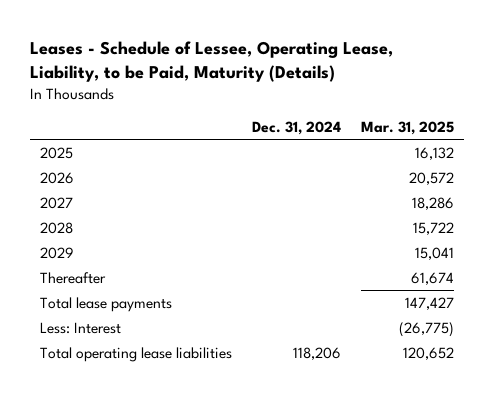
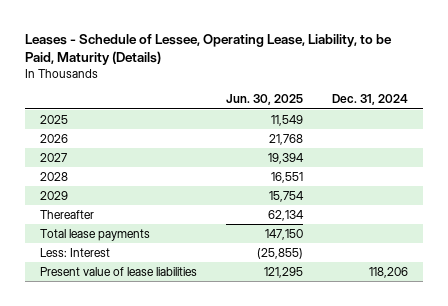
- | Dec. 31, 2024 | Mar. 31, 2025
+ | Jun. 30, 2025 | Dec. 31, 2024
- Total operating lease liabilities | 118,206 | 120,652
+ Present value of lease liabilities | 121,295 | 118,206

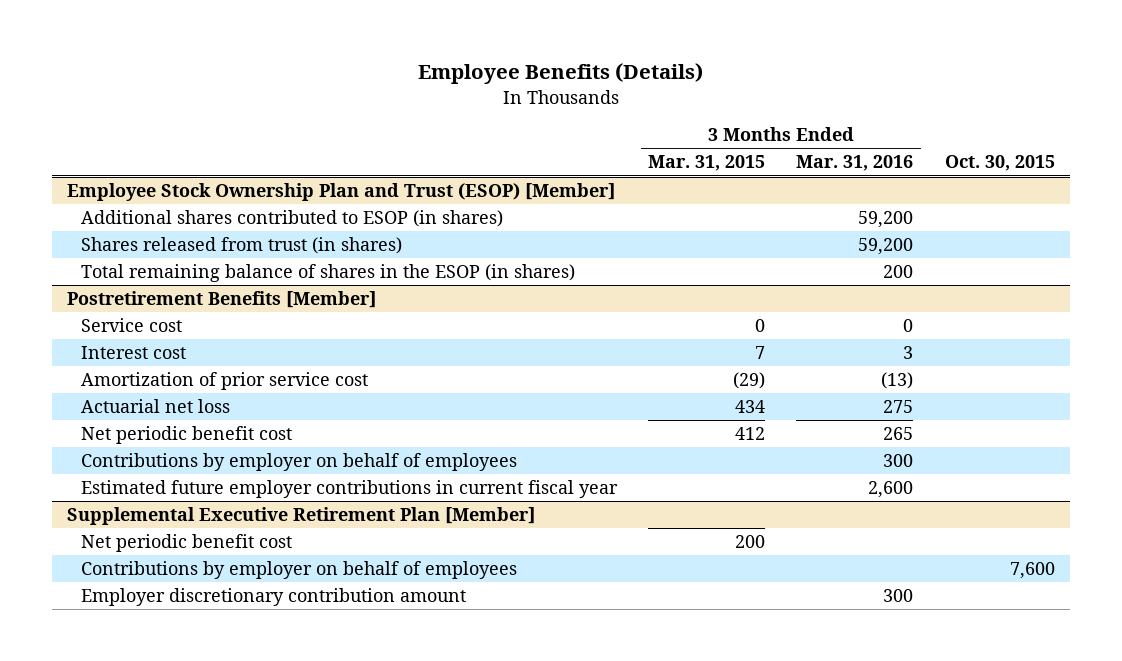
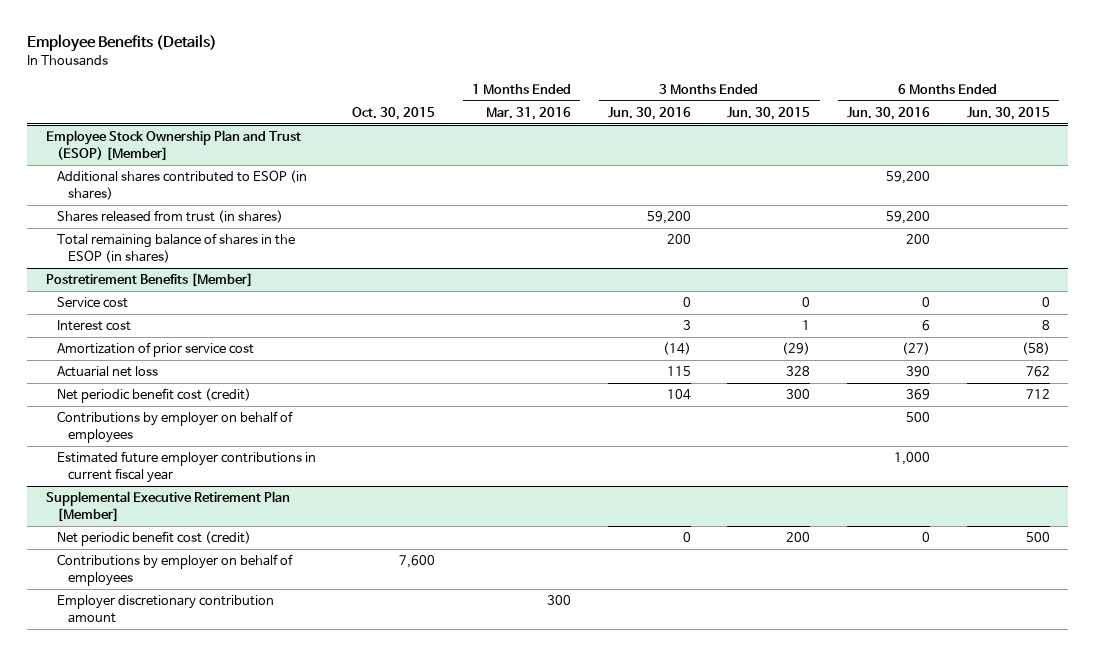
- | 3 Months Ended Mar. 31, 2015 | 3 Months Ended Mar. 31, 2016 | Oct. 30, 2015
+ | Oct. 30, 2015 | 1 Months Ended Mar. 31, 2016 | 3 Months Ended Jun. 30, 2016 | 3 Months Ended Jun. 30, 2015 | 6 Months Ended Jun. 30, 2016 | 6 Months Ended Jun. 30, 2015
@ Postretirement Benefits [Member]
- Net periodic benefit cost | 412 | 265 |
+ Net periodic benefit cost (credit) | | | 104 | 300 | 369 | 712
@ Supplemental Executive Retirement Plan [Member]
- Net periodic benefit cost | 200 | |
+ Net periodic benefit cost (credit) | | | 0 | 200 | 0 | 500

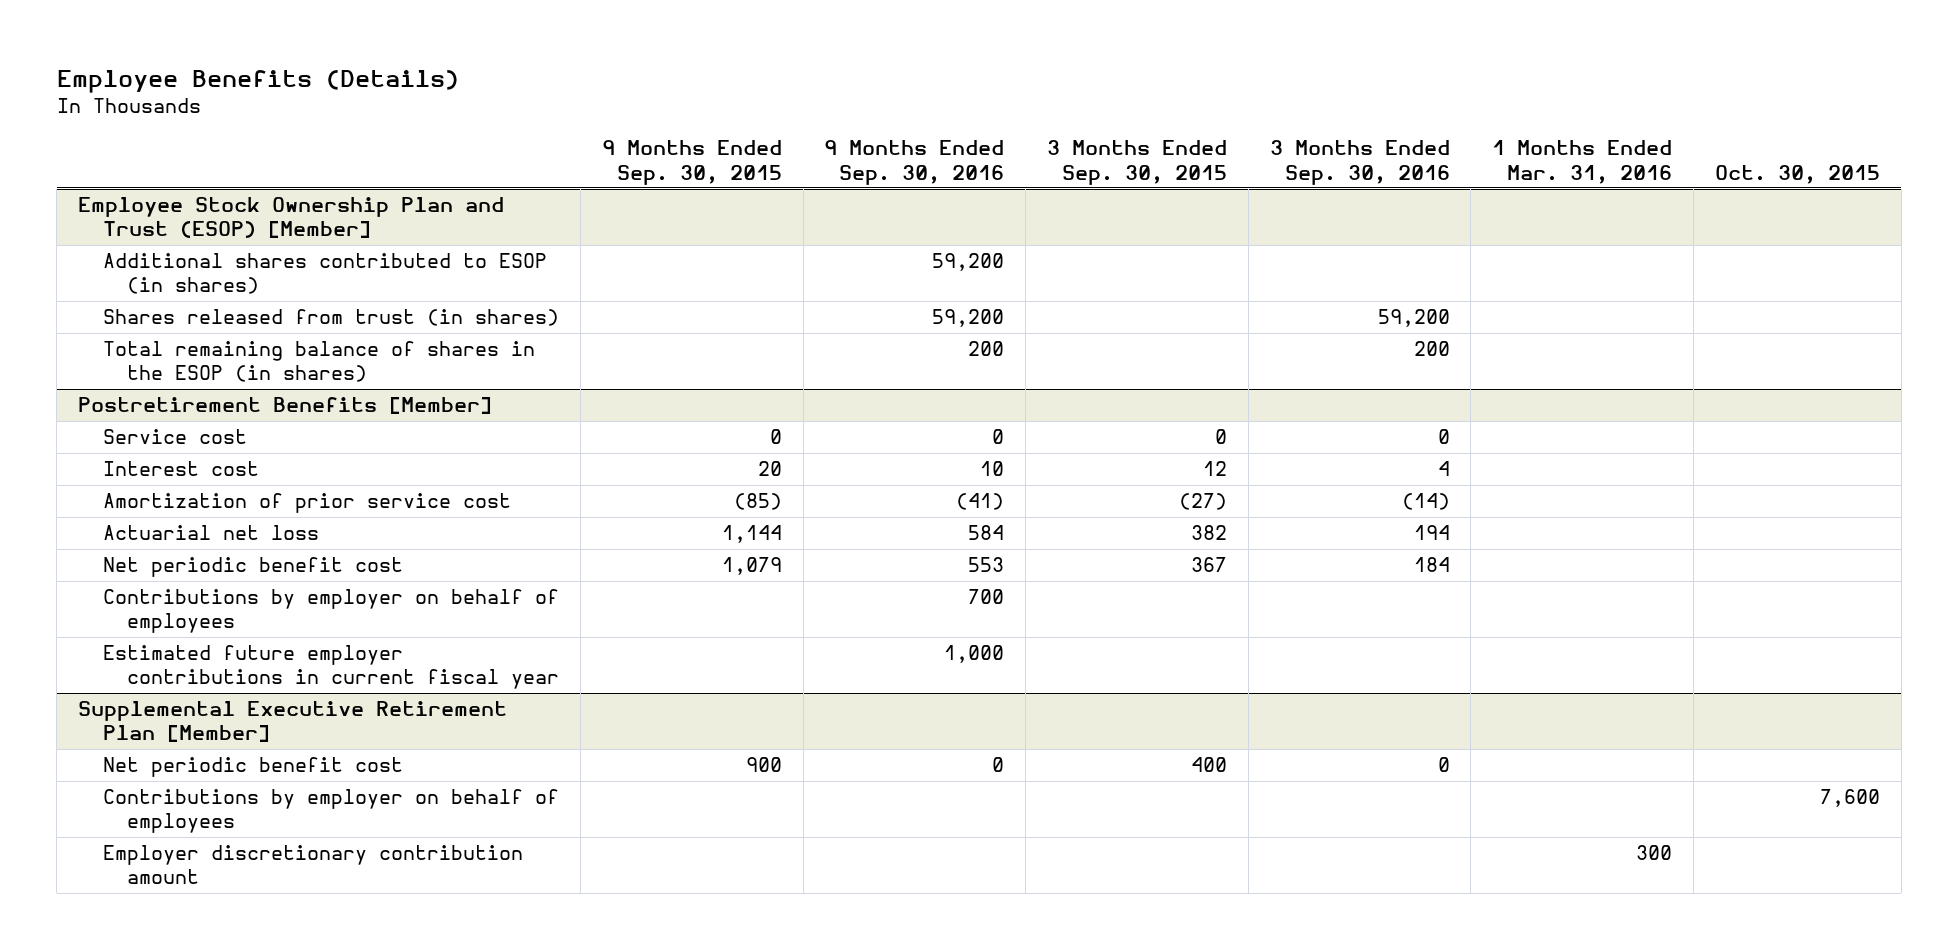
- | Oct. 30, 2015 | 1 Months Ended Mar. 31, 2016 | 3 Months Ended Jun. 30, 2016 | 3 Months Ended Jun. 30, 2015 | 6 Months Ended Jun. 30, 2016 | 6 Months Ended Jun. 30, 2015
+ | 9 Months Ended Sep. 30, 2015 | 9 Months Ended Sep. 30, 2016 | 3 Months Ended Sep. 30, 2015 | 3 Months Ended Sep. 30, 2016 | 1 Months Ended Mar. 31, 2016 | Oct. 30, 2015
@ Postretirement Benefits [Member]
- Net periodic benefit cost (credit) | | | 104 | 300 | 369 | 712
+ Net periodic benefit cost | 1,079 | 553 | 367 | 184 | |
@ Supplemental Executive Retirement Plan [Member]
- Net periodic benefit cost (credit) | | | 0 | 200 | 0 | 500
+ Net periodic benefit cost | 900 | 0 | 400 | 0 | |

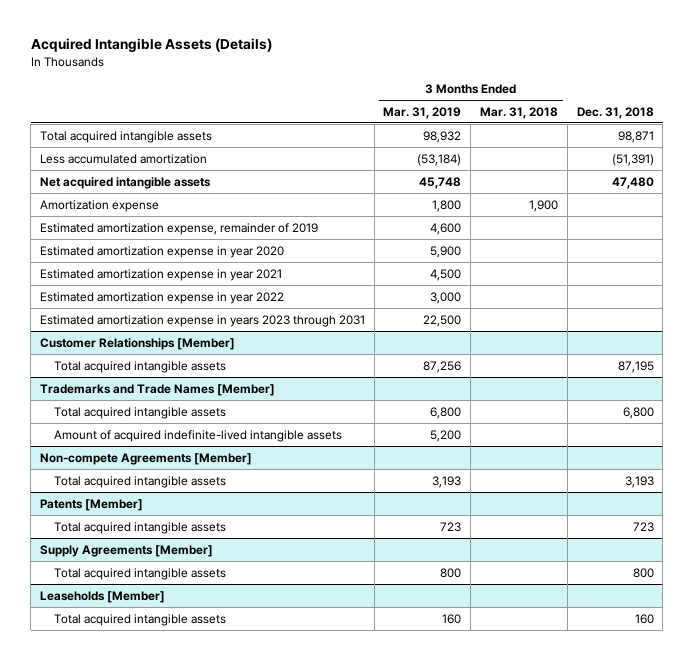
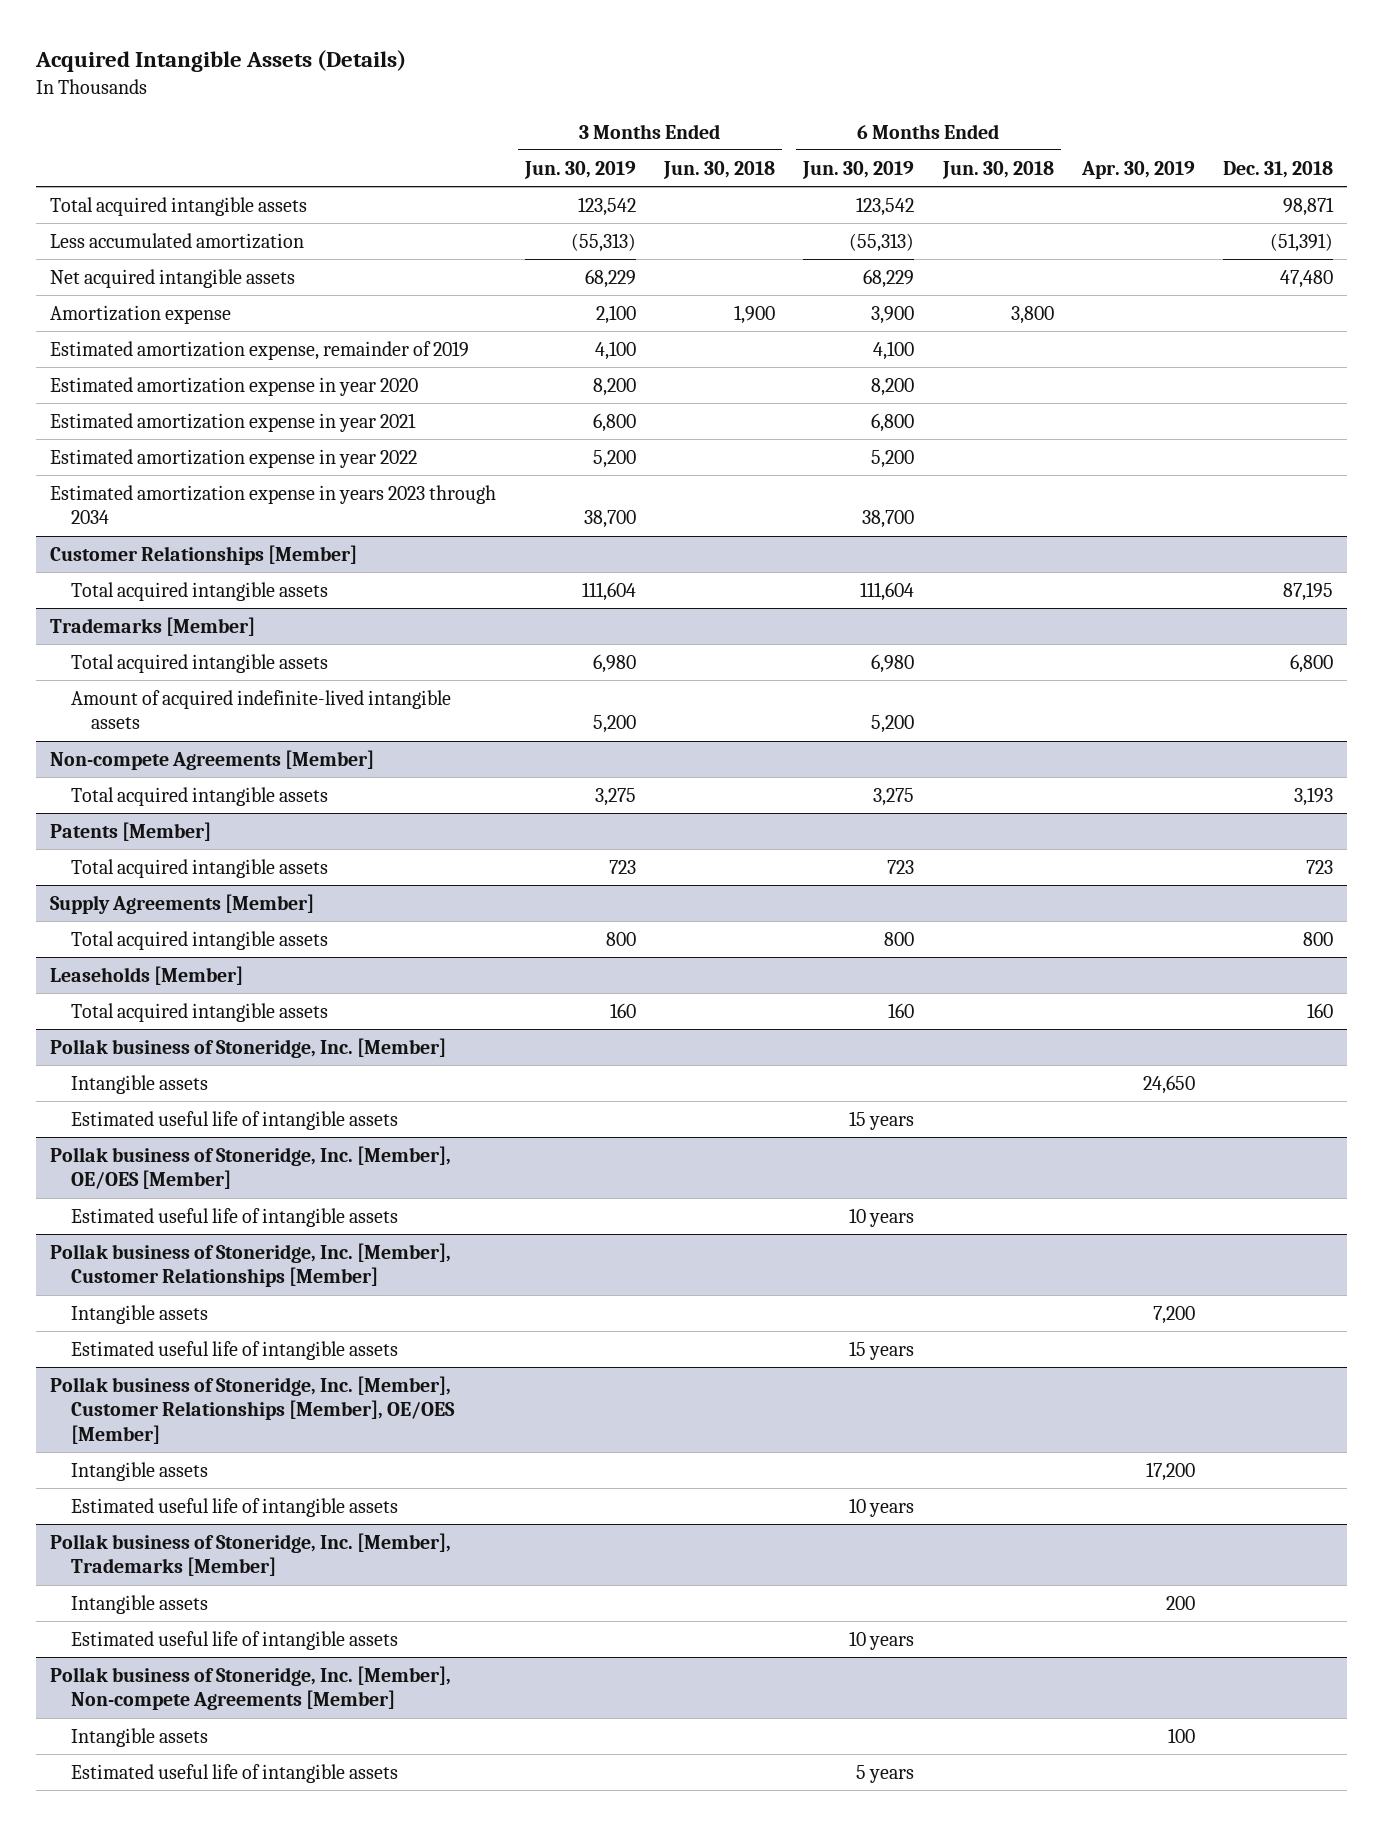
- | 3 Months Ended Mar. 31, 2019 | 3 Months Ended Mar. 31, 2018 | Dec. 31, 2018
+ | 3 Months Ended Jun. 30, 2019 | 3 Months Ended Jun. 30, 2018 | 6 Months Ended Jun. 30, 2019 | 6 Months Ended Jun. 30, 2018 | Apr. 30, 2019 | Dec. 31, 2018
- Estimated amortization expense in years 2023 through 2031 | 22,500 | |
+ Estimated amortization expense in years 2023 through 2034 | 38,700 | | 38,700 | | |
- Trademarks and Trade Names [Member]
+ Trademarks [Member]
+ Pollak business of Stoneridge, Inc. [Member]
+ Intangible assets | | | | | 24,650 |
+ Estimated useful life of intangible assets | | | 15 years | | |
+ Pollak business of Stoneridge, Inc. [Member], OE/OES [Member]
+ Estimated useful life of intangible assets | | | 10 years | | |
+ Pollak business of Stoneridge, Inc. [Member], Customer Relationships [Member]
+ Intangible assets | | | | | 7,200 |
+ Estimated useful life of intangible assets | | | 15 years | | |
+ Pollak business of Stoneridge, Inc. [Member], Customer Relationships [Member], OE/OES [Member]
+ Intangible assets | | | | | 17,200 |
+ Estimated useful life of intangible assets | | | 10 years | | |
+ Pollak business of Stoneridge, Inc. [Member], Trademarks [Member]
+ Intangible assets | | | | | 200 |
+ Estimated useful life of intangible assets | | | 10 years | | |
+ Pollak business of Stoneridge, Inc. [Member], Non-compete Agreements [Member]
+ Intangible assets | | | | | 100 |
+ Estimated useful life of intangible assets | | | 5 years | | |

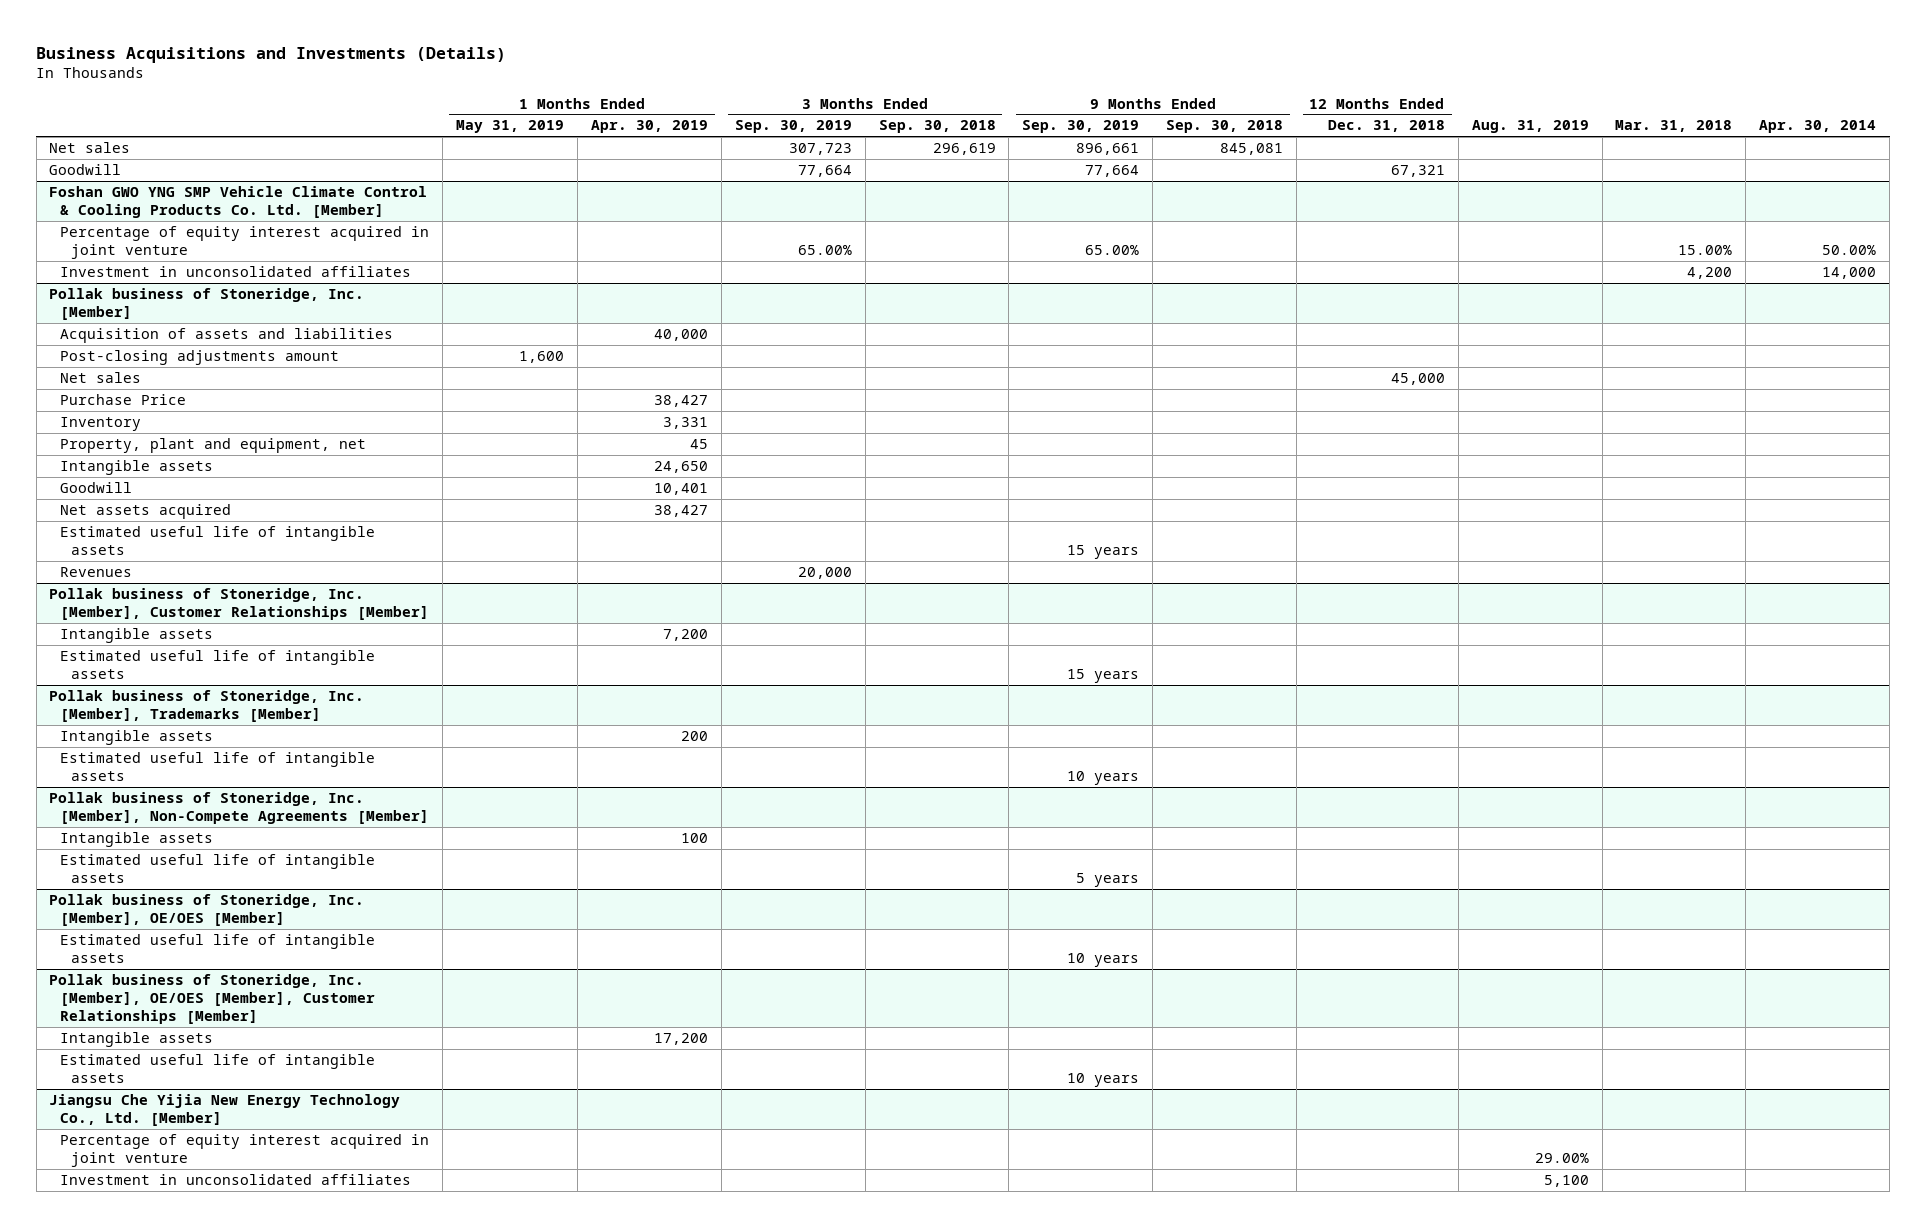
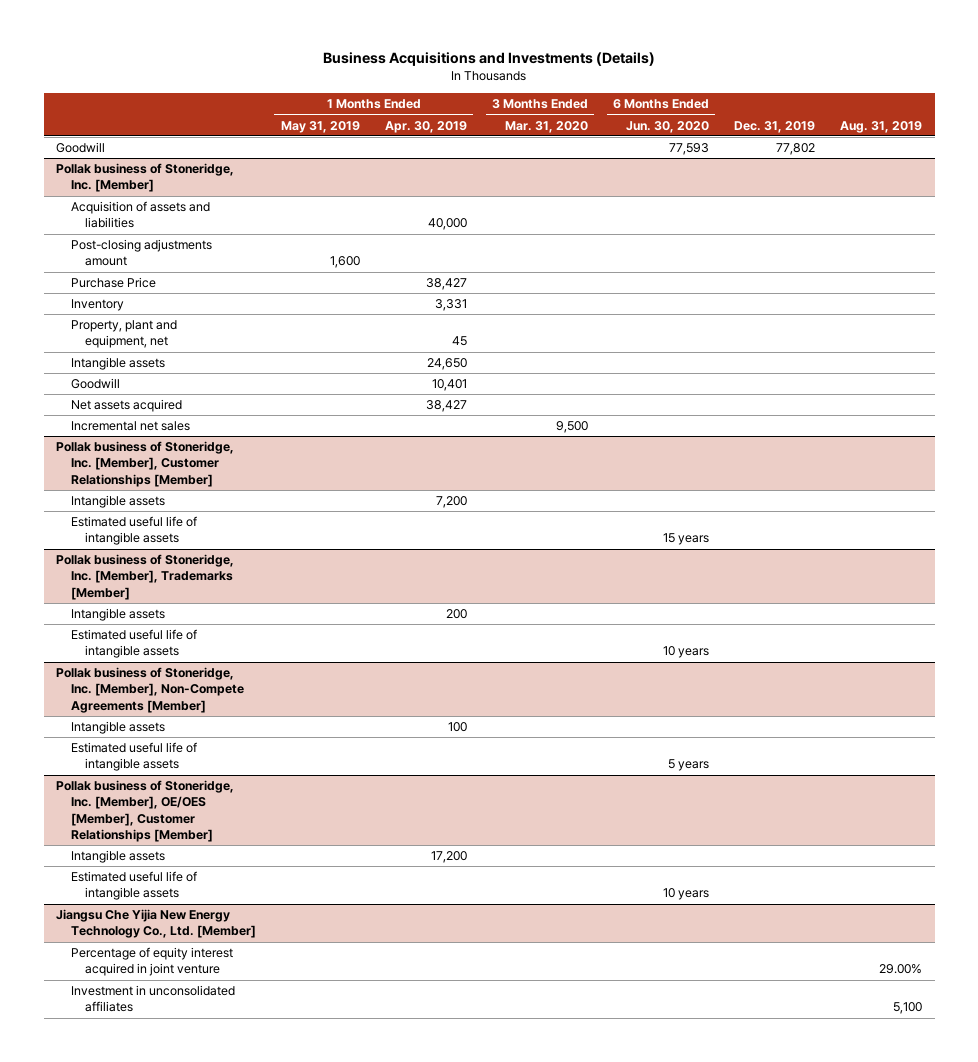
- | 1 Months Ended May 31, 2019 | 1 Months Ended Apr. 30, 2019 | 3 Months Ended Sep. 30, 2019 | 3 Months Ended Sep. 30, 2018 | 9 Months Ended Sep. 30, 2019 | 9 Months Ended Sep. 30, 2018 | 12 Months Ended Dec. 31, 2018 | Aug. 31, 2019 | Mar. 31, 2018 | Apr. 30, 2014
+ | 1 Months Ended May 31, 2019 | 1 Months Ended Apr. 30, 2019 | 3 Months Ended Mar. 31, 2020 | 6 Months Ended Jun. 30, 2020 | Dec. 31, 2019 | Aug. 31, 2019
- Net sales | | | 307,723 | 296,619 | 896,661 | 845,081 | | | |
- Foshan GWO YNG SMP Vehicle Climate Control & Cooling Products Co. Ltd. [Member]
- Percentage of equity interest acquired in joint venture | | | 65.00% | | 65.00% | | | | 15.00% | 50.00%
- Investment in unconsolidated affiliates | | | | | | | | | 4,200 | 14,000
@ Pollak business of Stoneridge, Inc. [Member]
- Net sales | | | | | | | 45,000 | | |
- Estimated useful life of intangible assets | | | | | 15 years | | | | |
- Revenues | | | 20,000 | | | | | | |
+ Incremental net sales | | | 9,500 | | |
- Pollak business of Stoneridge, Inc. [Member], OE/OES [Member]
- Estimated useful life of intangible assets | | | | | 10 years | | | | |

